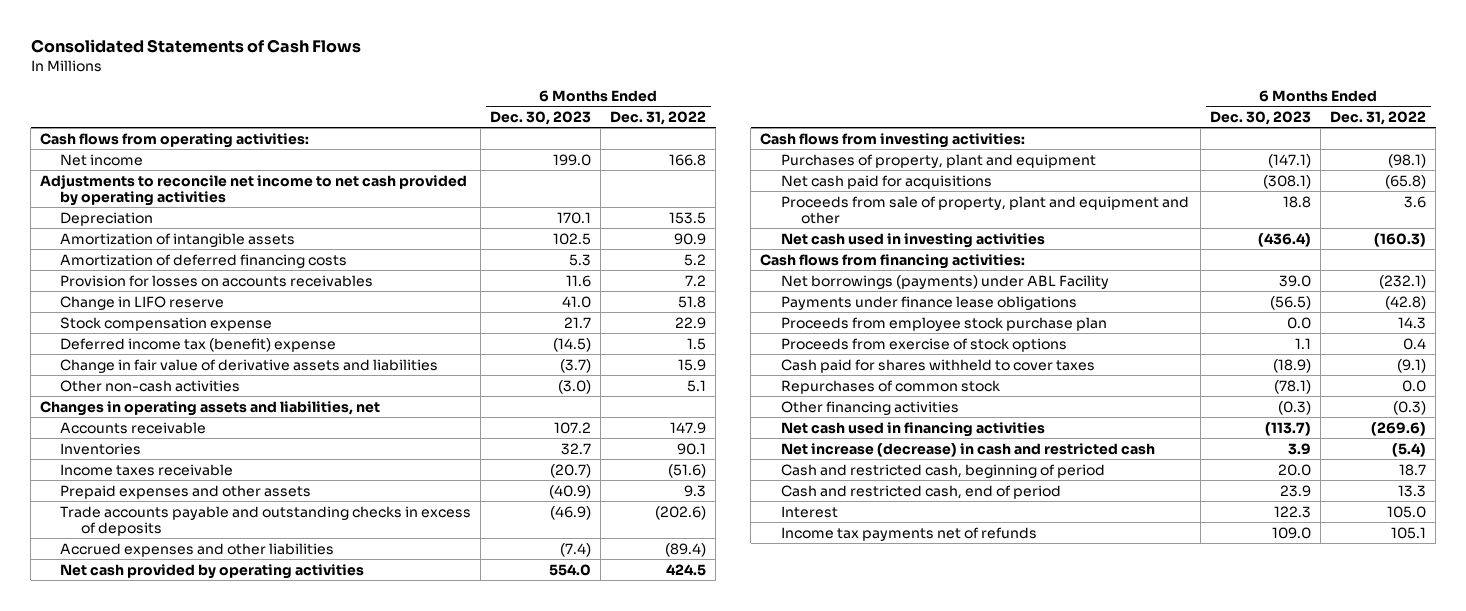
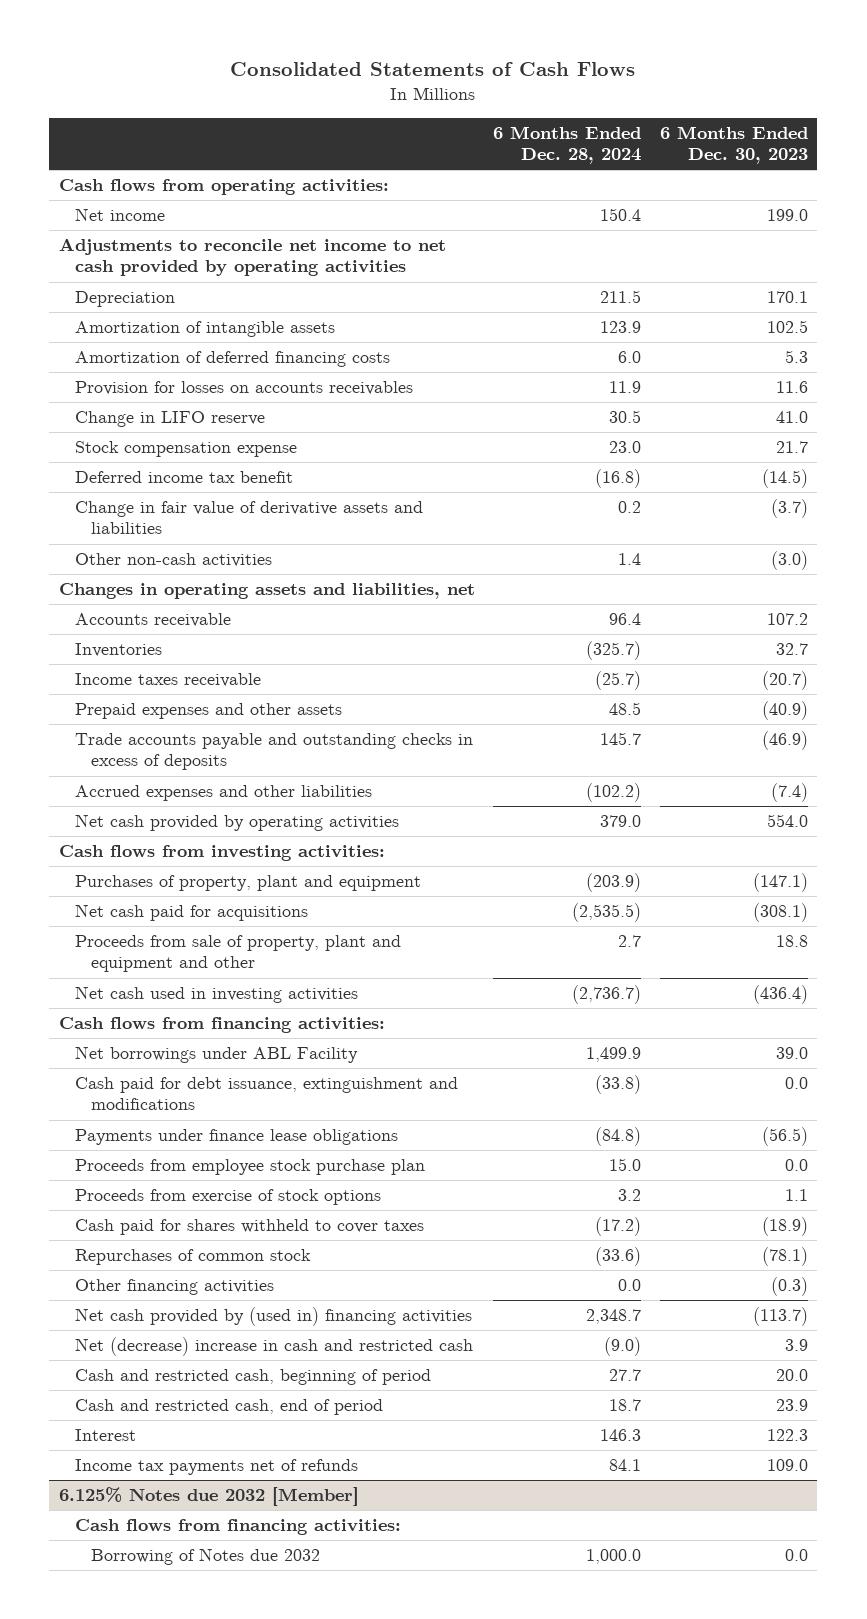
- | 6 Months Ended Dec. 30, 2023 | 6 Months Ended Dec. 31, 2022
+ | 6 Months Ended Dec. 28, 2024 | 6 Months Ended Dec. 30, 2023
- Deferred income tax (benefit) expense | (14.5) | 1.5
+ Deferred income tax benefit | (16.8) | (14.5)
- Net borrowings (payments) under ABL Facility | 39.0 | (232.1)
+ Net borrowings under ABL Facility | 1,499.9 | 39.0
+ Cash paid for debt issuance, extinguishment and modifications | (33.8) | 0.0
- Net cash used in financing activities | (113.7) | (269.6)
- Net increase (decrease) in cash and restricted cash | 3.9 | (5.4)
+ Net cash provided by (used in) financing activities | 2,348.7 | (113.7)
+ Net (decrease) increase in cash and restricted cash | (9.0) | 3.9
+ 6.125% Notes due 2032 [Member]
+ Cash flows from financing activities:
+ Borrowing of Notes due 2032 | 1,000.0 | 0.0

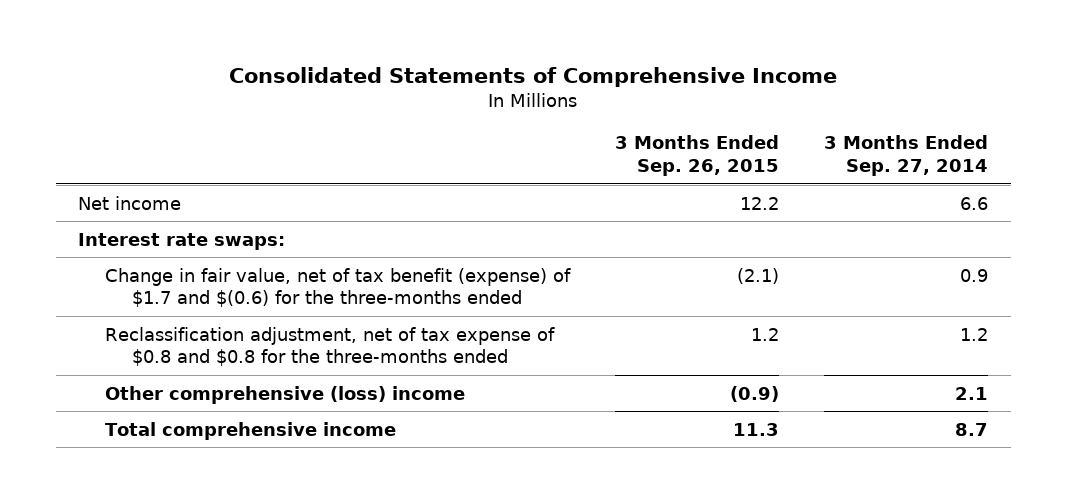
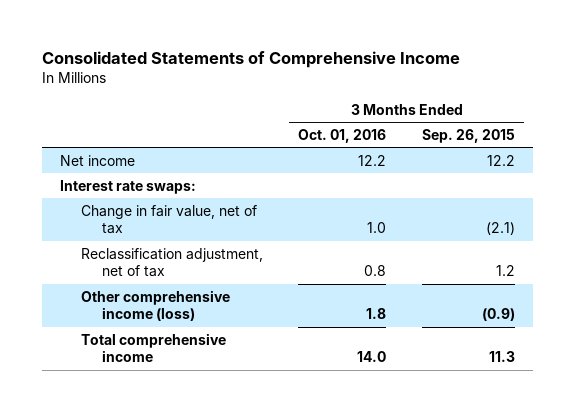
- | 3 Months Ended Sep. 26, 2015 | 3 Months Ended Sep. 27, 2014
+ | 3 Months Ended Oct. 01, 2016 | 3 Months Ended Sep. 26, 2015
- Change in fair value, net of tax benefit (expense) of $1.7 and $(0.6) for the three-months ended | (2.1) | 0.9
- Reclassification adjustment, net of tax expense of $0.8 and $0.8 for the three-months ended | 1.2 | 1.2
- Other comprehensive (loss) income | (0.9) | 2.1
+ Change in fair value, net of tax | 1.0 | (2.1)
+ Reclassification adjustment, net of tax | 0.8 | 1.2
+ Other comprehensive income (loss) | 1.8 | (0.9)

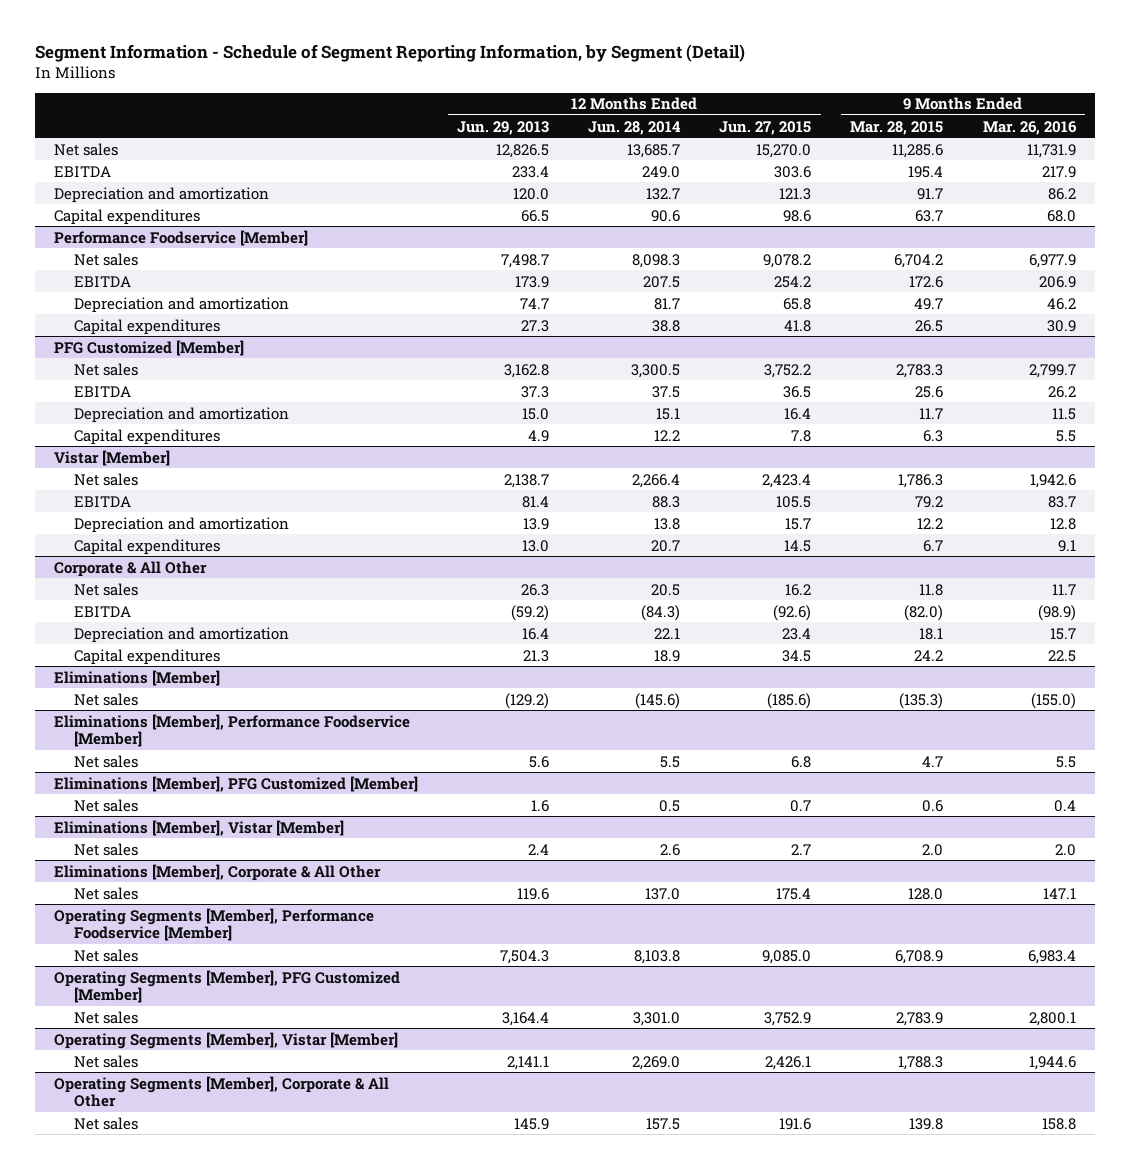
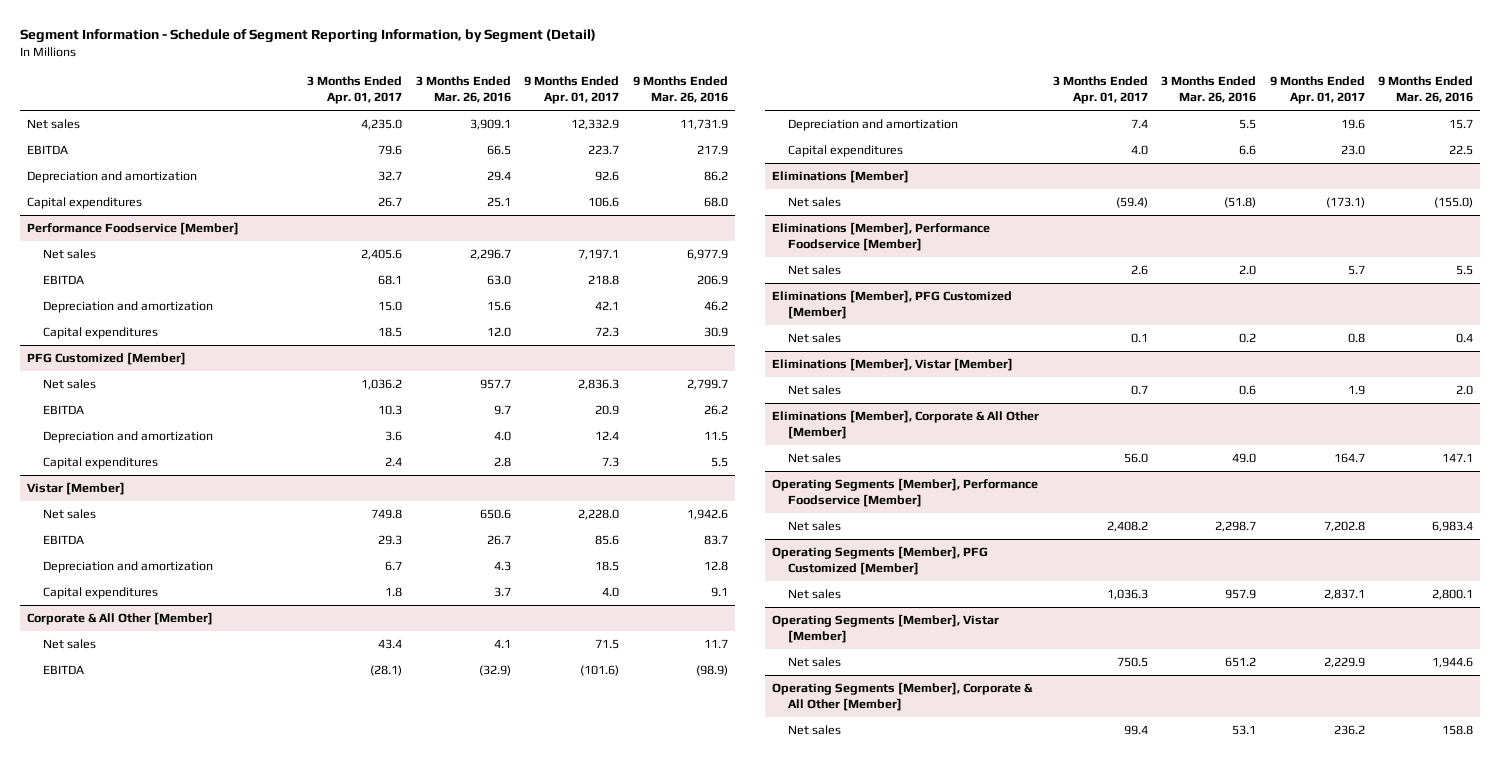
- | 12 Months Ended Jun. 29, 2013 | 12 Months Ended Jun. 28, 2014 | 12 Months Ended Jun. 27, 2015 | 9 Months Ended Mar. 28, 2015 | 9 Months Ended Mar. 26, 2016
+ | 3 Months Ended Apr. 01, 2017 | 3 Months Ended Mar. 26, 2016 | 9 Months Ended Apr. 01, 2017 | 9 Months Ended Mar. 26, 2016
- Corporate & All Other
+ Corporate & All Other [Member]
- Eliminations [Member], Corporate & All Other
+ Eliminations [Member], Corporate & All Other [Member]
- Operating Segments [Member], Corporate & All Other
+ Operating Segments [Member], Corporate & All Other [Member]

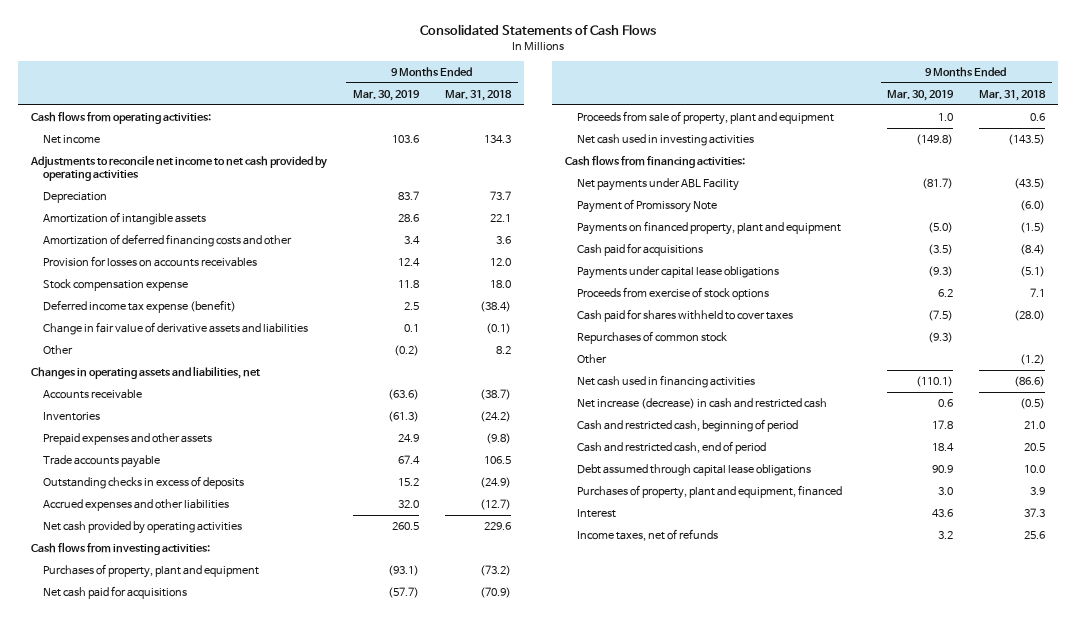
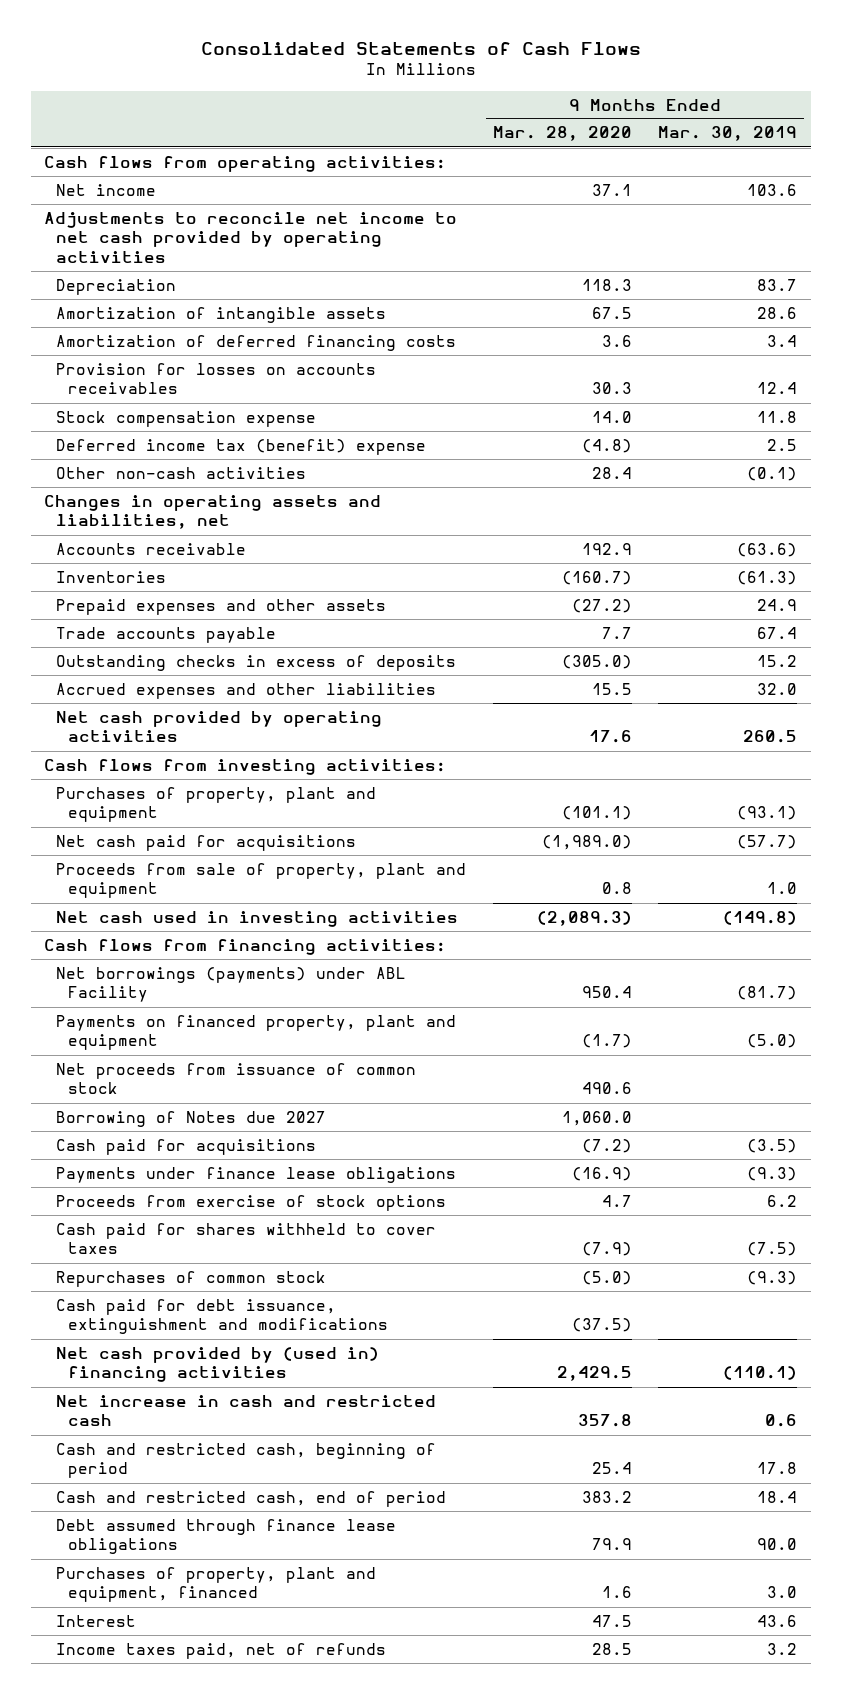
- | 9 Months Ended Mar. 30, 2019 | 9 Months Ended Mar. 31, 2018
+ | 9 Months Ended Mar. 28, 2020 | 9 Months Ended Mar. 30, 2019
- Amortization of deferred financing costs and other | 3.4 | 3.6
+ Amortization of deferred financing costs | 3.6 | 3.4
- Deferred income tax expense (benefit) | 2.5 | (38.4)
- Change in fair value of derivative assets and liabilities | 0.1 | (0.1)
- Other | (0.2) | 8.2
+ Deferred income tax (benefit) expense | (4.8) | 2.5
+ Other non-cash activities | 28.4 | (0.1)
- Net payments under ABL Facility | (81.7) | (43.5)
- Payment of Promissory Note | | (6.0)
+ Net borrowings (payments) under ABL Facility | 950.4 | (81.7)
+ Net proceeds from issuance of common stock | 490.6 |
+ Borrowing of Notes due 2027 | 1,060.0 |
- Payments under capital lease obligations | (9.3) | (5.1)
+ Payments under finance lease obligations | (16.9) | (9.3)
- Other | | (1.2)
- Net cash used in financing activities | (110.1) | (86.6)
- Net increase (decrease) in cash and restricted cash | 0.6 | (0.5)
+ Cash paid for debt issuance, extinguishment and modifications | (37.5) |
+ Net cash provided by (used in) financing activities | 2,429.5 | (110.1)
+ Net increase in cash and restricted cash | 357.8 | 0.6
- Debt assumed through capital lease obligations | 90.9 | 10.0
+ Debt assumed through finance lease obligations | 79.9 | 90.0
- Income taxes, net of refunds | 3.2 | 25.6
+ Income taxes paid, net of refunds | 28.5 | 3.2

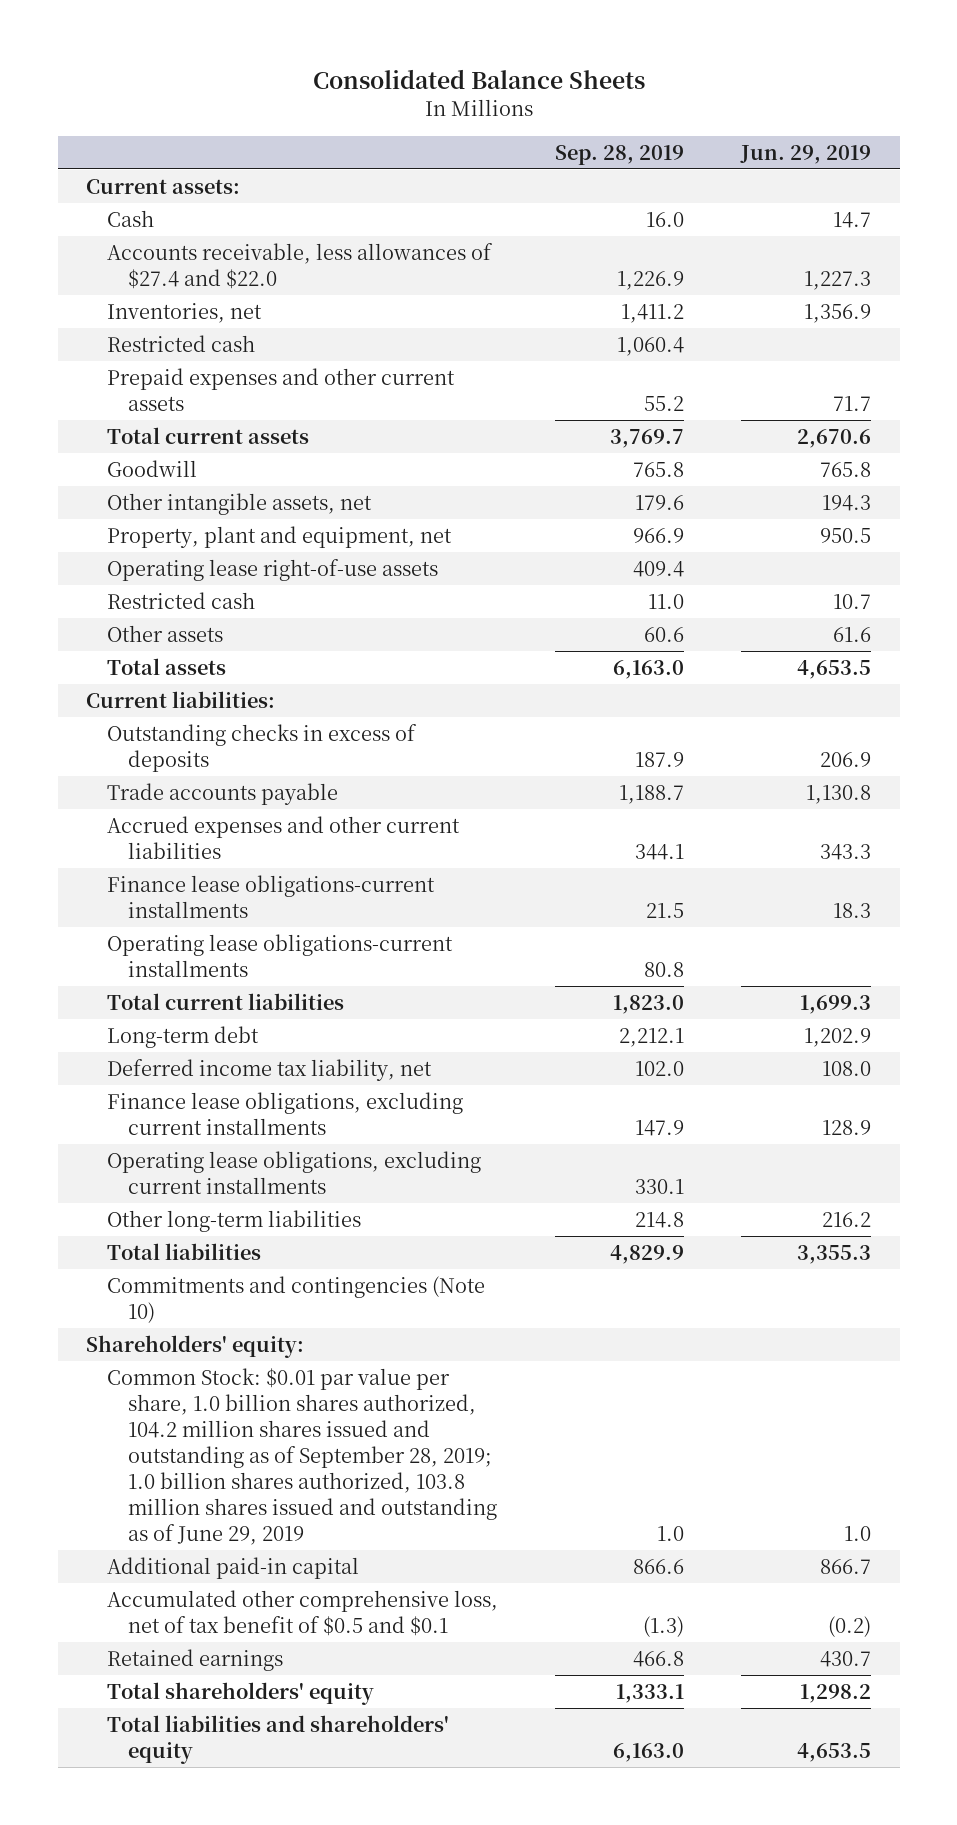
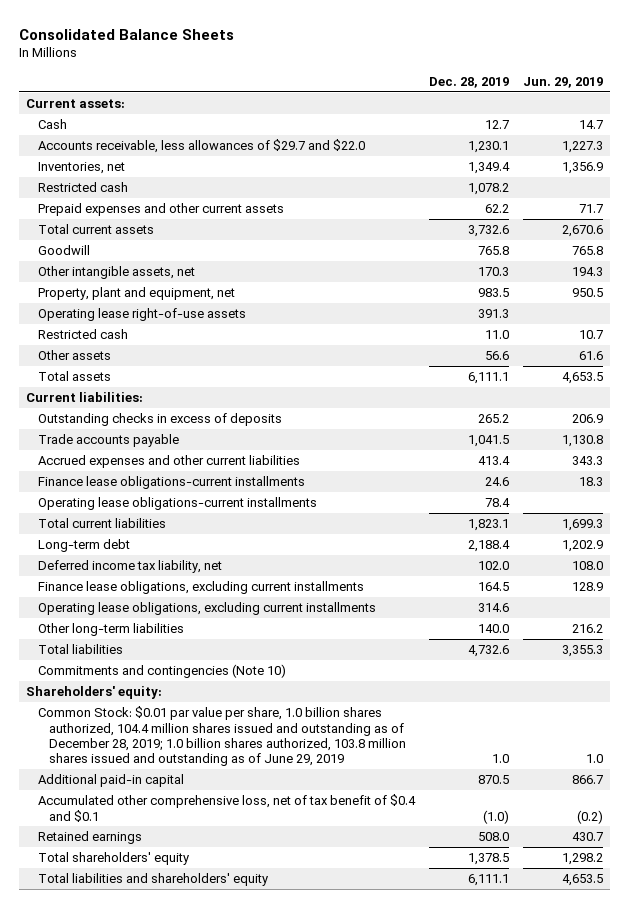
- | Sep. 28, 2019 | Jun. 29, 2019
+ | Dec. 28, 2019 | Jun. 29, 2019
- Accounts receivable, less allowances of $27.4 and $22.0 | 1,226.9 | 1,227.3
+ Accounts receivable, less allowances of $29.7 and $22.0 | 1,230.1 | 1,227.3
- Common Stock: $0.01 par value per share, 1.0 billion shares authorized, 104.2 million shares issued and outstanding as of September 28, 2019; 1.0 billion shares authorized, 103.8 million shares issued and outstanding as of June 29, 2019 | 1.0 | 1.0
+ Common Stock: $0.01 par value per share, 1.0 billion shares authorized, 104.4 million shares issued and outstanding as of December 28, 2019; 1.0 billion shares authorized, 103.8 million shares issued and outstanding as of June 29, 2019 | 1.0 | 1.0
- Accumulated other comprehensive loss, net of tax benefit of $0.5 and $0.1 | (1.3) | (0.2)
+ Accumulated other comprehensive loss, net of tax benefit of $0.4 and $0.1 | (1.0) | (0.2)

